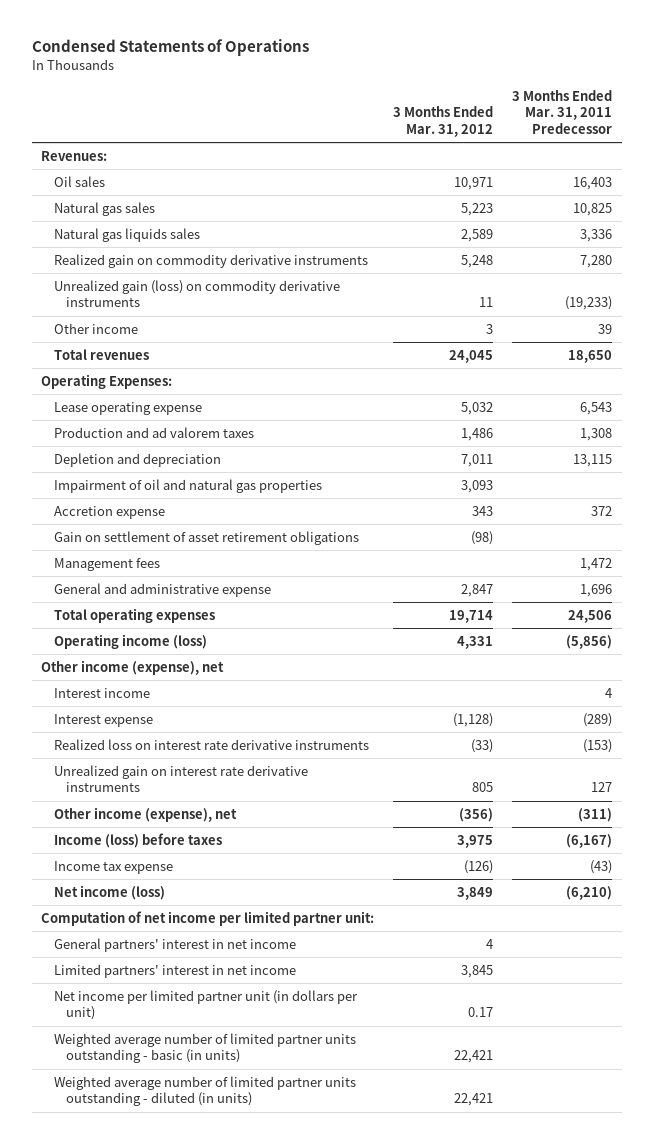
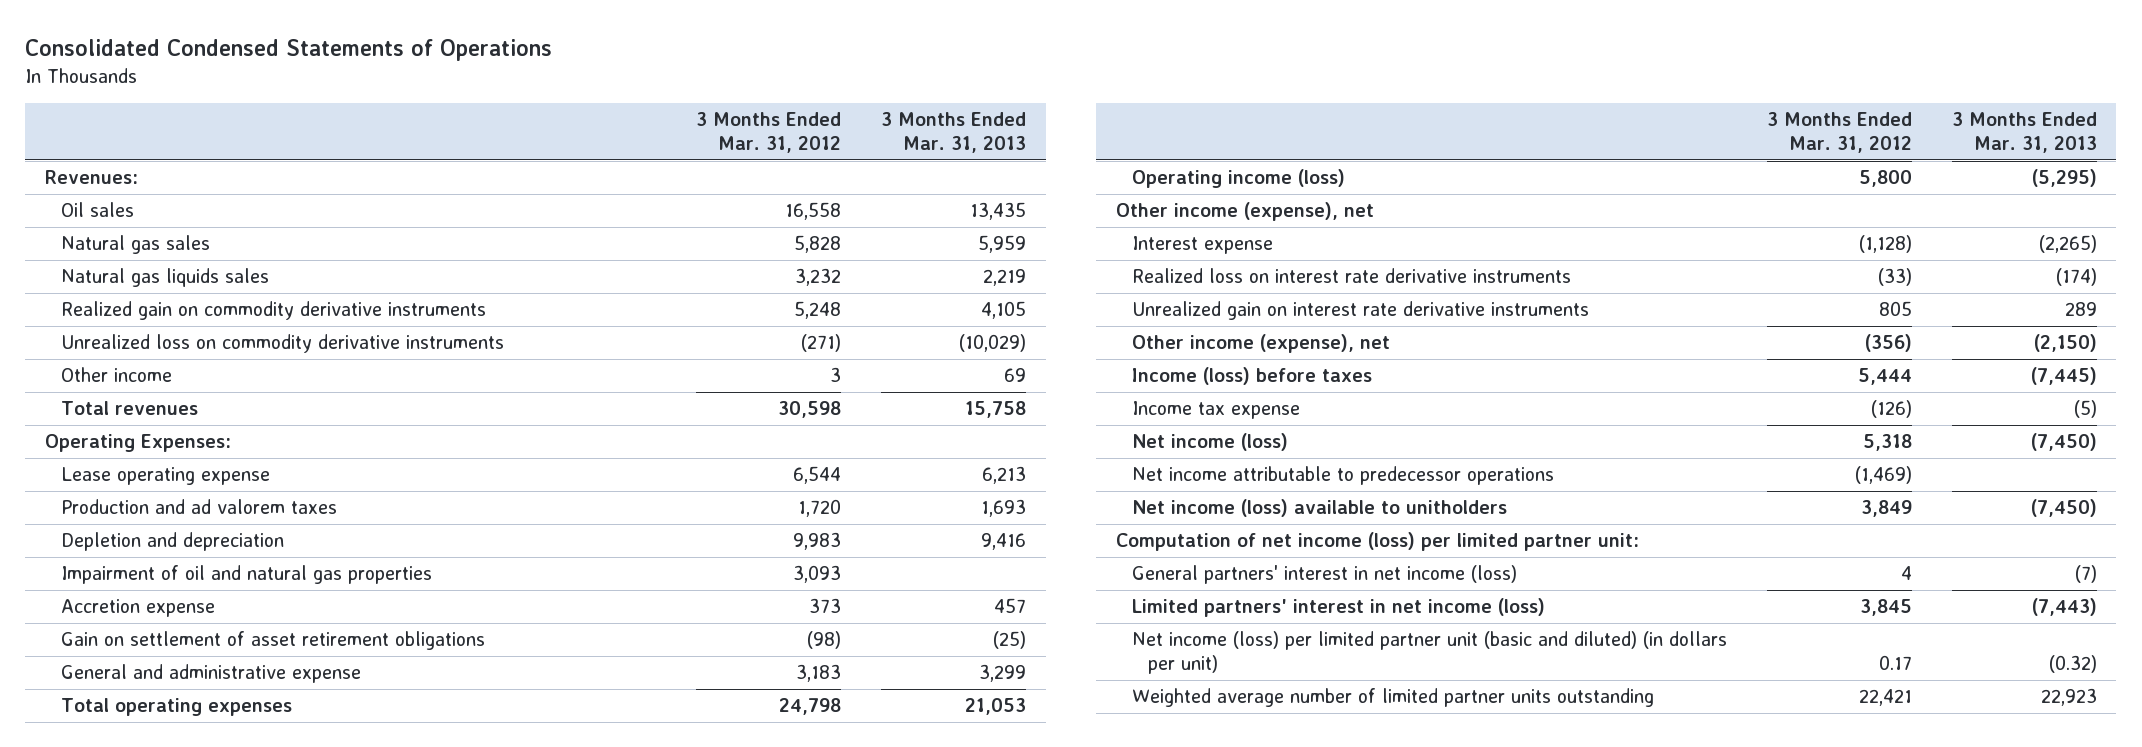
- Condensed Statements of Operations
+ Consolidated Condensed Statements of Operations
- | 3 Months Ended Mar. 31, 2012 | 3 Months Ended Mar. 31, 2011 Predecessor
+ | 3 Months Ended Mar. 31, 2012 | 3 Months Ended Mar. 31, 2013
- Oil sales | 10,971 | 16,403
- Natural gas sales | 5,223 | 10,825
- Natural gas liquids sales | 2,589 | 3,336
+ Oil sales | 16,558 | 13,435
+ Natural gas sales | 5,828 | 5,959
+ Natural gas liquids sales | 3,232 | 2,219
- Unrealized gain (loss) on commodity derivative instruments | 11 | (19,233)
+ Unrealized loss on commodity derivative instruments | (271) | (10,029)
- Total revenues | 24,045 | 18,650
+ Total revenues | 30,598 | 15,758
- Lease operating expense | 5,032 | 6,543
- Production and ad valorem taxes | 1,486 | 1,308
- Depletion and depreciation | 7,011 | 13,115
+ Lease operating expense | 6,544 | 6,213
+ Production and ad valorem taxes | 1,720 | 1,693
+ Depletion and depreciation | 9,983 | 9,416
- Accretion expense | 343 | 372
+ Accretion expense | 373 | 457
- Management fees | | 1,472
- General and administrative expense | 2,847 | 1,696
- Total operating expenses | 19,714 | 24,506
- Operating income (loss) | 4,331 | (5,856)
+ General and administrative expense | 3,183 | 3,299
+ Total operating expenses | 24,798 | 21,053
+ Operating income (loss) | 5,800 | (5,295)
- Interest income | | 4
- Income (loss) before taxes | 3,975 | (6,167)
+ Income (loss) before taxes | 5,444 | (7,445)
- Net income (loss) | 3,849 | (6,210)
- Computation of net income per limited partner unit:
- General partners' interest in net income | 4 |
- Limited partners' interest in net income | 3,845 |
- Net income per limited partner unit (in dollars per unit) | 0.17 |
- Weighted average number of limited partner units outstanding - basic (in units) | 22,421 |
- Weighted average number of limited partner units outstanding - diluted (in units) | 22,421 |
+ Net income (loss) | 5,318 | (7,450)
+ Net income attributable to predecessor operations | (1,469) |
+ Net income (loss) available to unitholders | 3,849 | (7,450)
+ Computation of net income (loss) per limited partner unit:
+ General partners' interest in net income (loss) | 4 | (7)
+ Limited partners' interest in net income (loss) | 3,845 | (7,443)
+ Net income (loss) per limited partner unit (basic and diluted) (in dollars per unit) | 0.17 | (0.32)
+ Weighted average number of limited partner units outstanding | 22,421 | 22,923

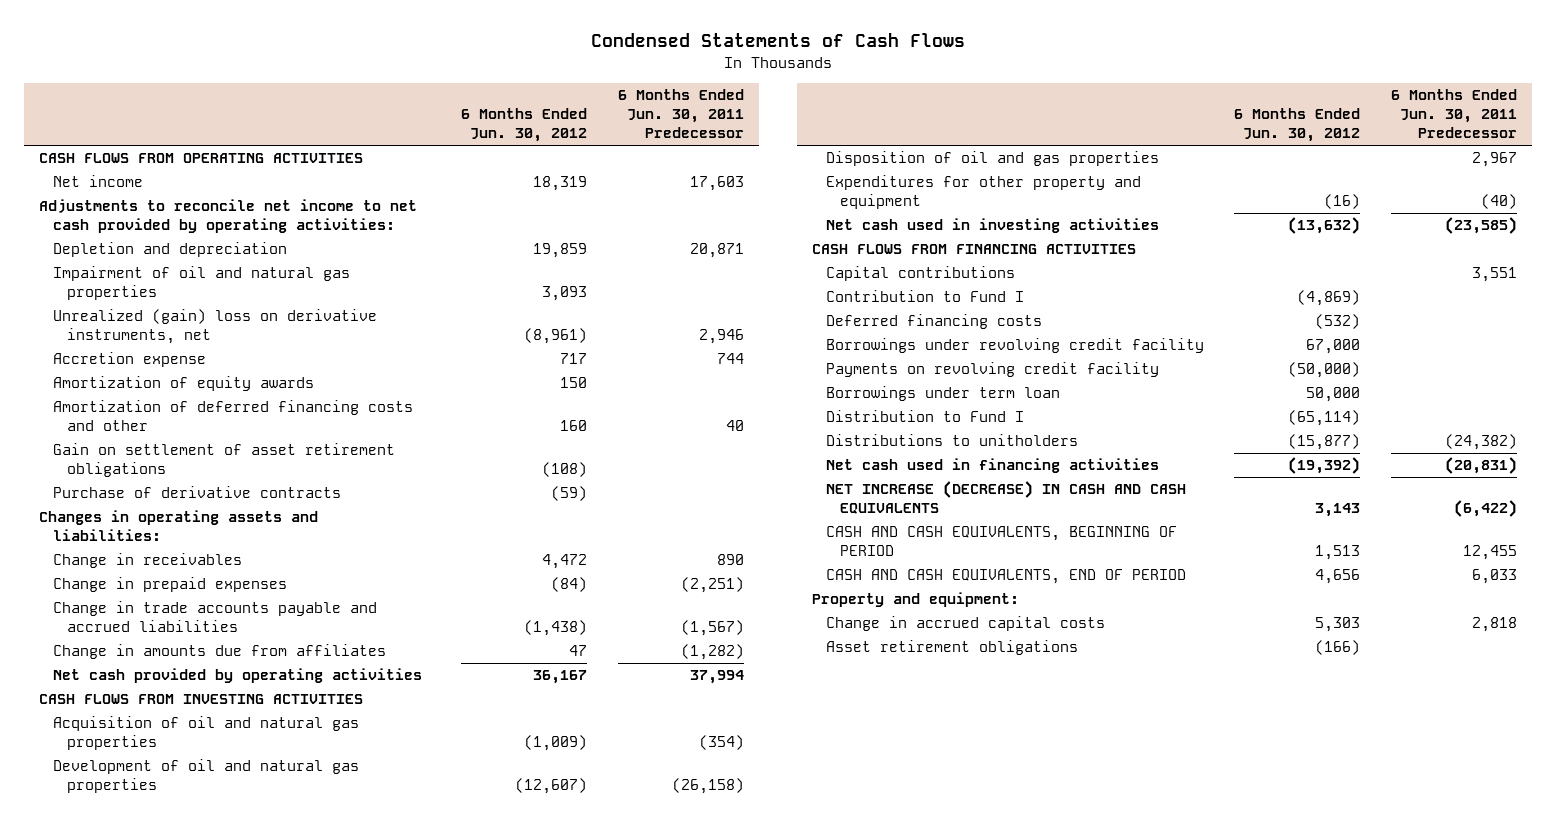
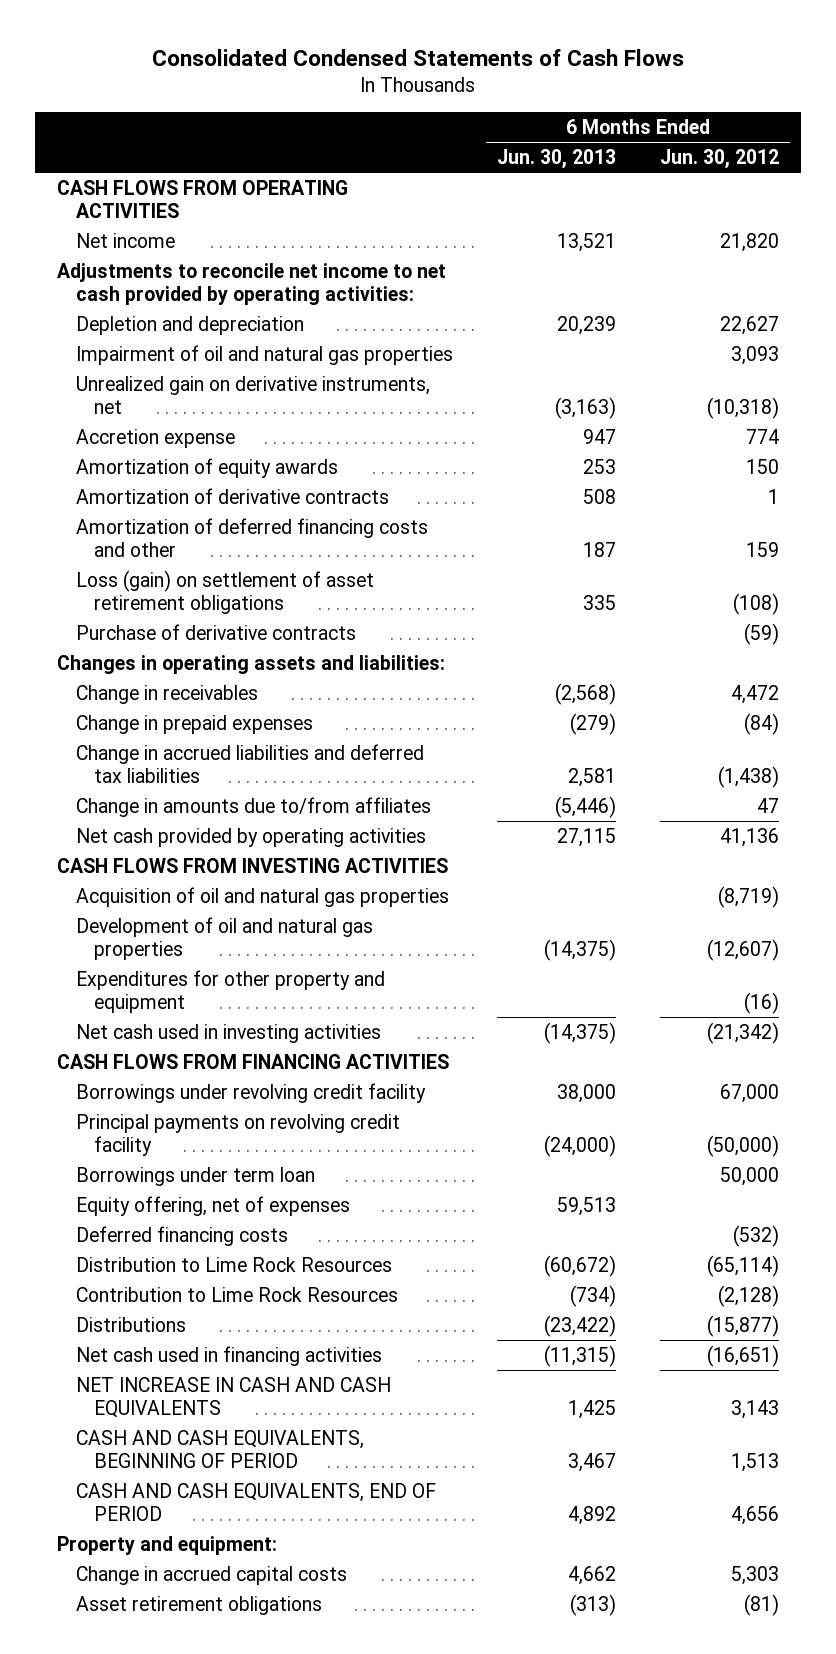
- Condensed Statements of Cash Flows
+ Consolidated Condensed Statements of Cash Flows
- | 6 Months Ended Jun. 30, 2012 | 6 Months Ended Jun. 30, 2011 Predecessor
+ | 6 Months Ended Jun. 30, 2013 | 6 Months Ended Jun. 30, 2012
- Net income | 18,319 | 17,603
+ Net income | 13,521 | 21,820
- Depletion and depreciation | 19,859 | 20,871
+ Depletion and depreciation | 20,239 | 22,627
- Unrealized (gain) loss on derivative instruments, net | (8,961) | 2,946
- Accretion expense | 717 | 744
+ Unrealized gain on derivative instruments, net | (3,163) | (10,318)
+ Accretion expense | 947 | 774
- Amortization of deferred financing costs and other | 160 | 40
- Gain on settlement of asset retirement obligations | (108) |
+ Amortization of derivative contracts | 508 | 1
+ Amortization of deferred financing costs and other | 187 | 159
+ Loss (gain) on settlement of asset retirement obligations | 335 | (108)
- Change in trade accounts payable and accrued liabilities | (1,438) | (1,567)
- Change in amounts due from affiliates | 47 | (1,282)
- Net cash provided by operating activities | 36,167 | 37,994
+ Change in accrued liabilities and deferred tax liabilities | 2,581 | (1,438)
+ Change in amounts due to/from affiliates | (5,446) | 47
+ Net cash provided by operating activities | 27,115 | 41,136
- Acquisition of oil and natural gas properties | (1,009) | (354)
+ Acquisition of oil and natural gas properties | | (8,719)
- Disposition of oil and gas properties | | 2,967
- Net cash used in investing activities | (13,632) | (23,585)
+ Net cash used in investing activities | (14,375) | (21,342)
- Capital contributions | | 3,551
- Contribution to Fund I | (4,869) |
- Payments on revolving credit facility | (50,000) |
+ Principal payments on revolving credit facility | (24,000) | (50,000)
- Distribution to Fund I | (65,114) |
- Distributions to unitholders | (15,877) | (24,382)
- Net cash used in financing activities | (19,392) | (20,831)
- NET INCREASE (DECREASE) IN CASH AND CASH EQUIVALENTS | 3,143 | (6,422)
+ Equity offering, net of expenses | 59,513 |
moved down: Deferred financing costs | | (532)
+ Distribution to Lime Rock Resources | (60,672) | (65,114)
+ Contribution to Lime Rock Resources | (734) | (2,128)
+ Distributions | (23,422) | (15,877)
+ Net cash used in financing activities | (11,315) | (16,651)
+ NET INCREASE IN CASH AND CASH EQUIVALENTS | 1,425 | 3,143
- Asset retirement obligations | (166) |
+ Asset retirement obligations | (313) | (81)

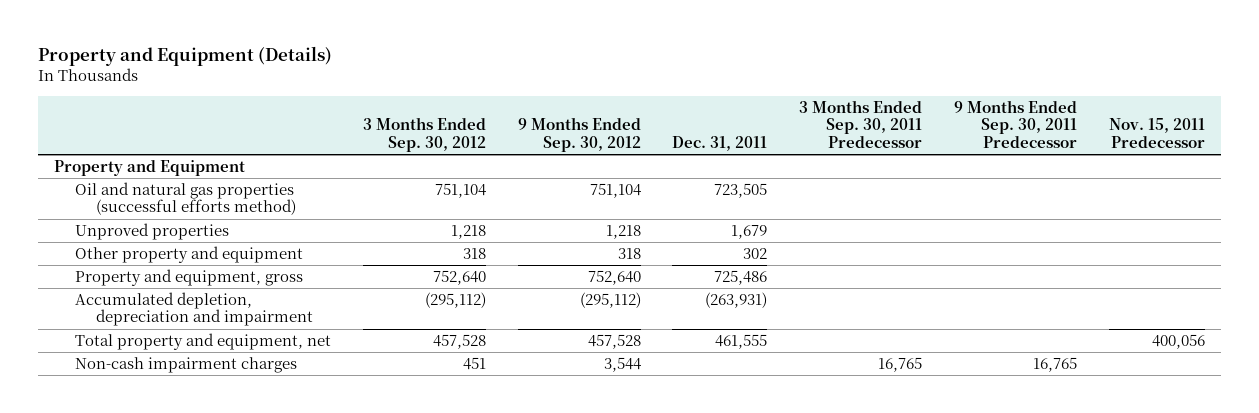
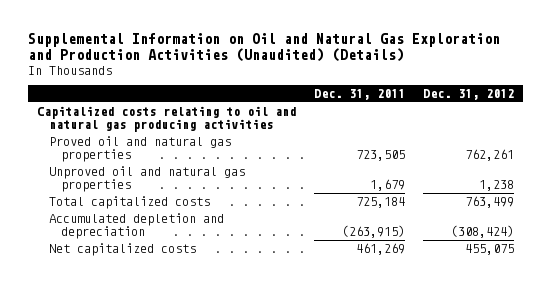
- Property and Equipment (Details)
+ Supplemental Information on Oil and Natural Gas Exploration and Production Activities (Unaudited) (Details)
- | 3 Months Ended Sep. 30, 2012 | 9 Months Ended Sep. 30, 2012 | Dec. 31, 2011 | 3 Months Ended Sep. 30, 2011 Predecessor | 9 Months Ended Sep. 30, 2011 Predecessor | Nov. 15, 2011 Predecessor
+ | Dec. 31, 2011 | Dec. 31, 2012
- Property and Equipment
- Oil and natural gas properties (successful efforts method) | 751,104 | 751,104 | 723,505 | | |
- Unproved properties | 1,218 | 1,218 | 1,679 | | |
- Other property and equipment | 318 | 318 | 302 | | |
- Property and equipment, gross | 752,640 | 752,640 | 725,486 | | |
- Accumulated depletion, depreciation and impairment | (295,112) | (295,112) | (263,931) | | |
- Total property and equipment, net | 457,528 | 457,528 | 461,555 | | | 400,056
- Non-cash impairment charges | 451 | 3,544 | | 16,765 | 16,765 |
+ Capitalized costs relating to oil and natural gas producing activities
+ Proved oil and natural gas properties | 723,505 | 762,261
+ Unproved oil and natural gas properties | 1,679 | 1,238
+ Total capitalized costs | 725,184 | 763,499
+ Accumulated depletion and depreciation | (263,915) | (308,424)
+ Net capitalized costs | 461,269 | 455,075

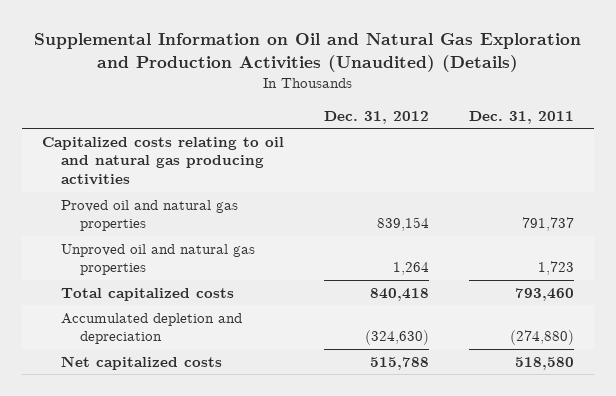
- | Dec. 31, 2011 | Dec. 31, 2012
+ | Dec. 31, 2012 | Dec. 31, 2011
- Proved oil and natural gas properties | 723,505 | 762,261
- Unproved oil and natural gas properties | 1,679 | 1,238
- Total capitalized costs | 725,184 | 763,499
- Accumulated depletion and depreciation | (263,915) | (308,424)
- Net capitalized costs | 461,269 | 455,075
+ Proved oil and natural gas properties | 839,154 | 791,737
+ Unproved oil and natural gas properties | 1,264 | 1,723
+ Total capitalized costs | 840,418 | 793,460
+ Accumulated depletion and depreciation | (324,630) | (274,880)
+ Net capitalized costs | 515,788 | 518,580

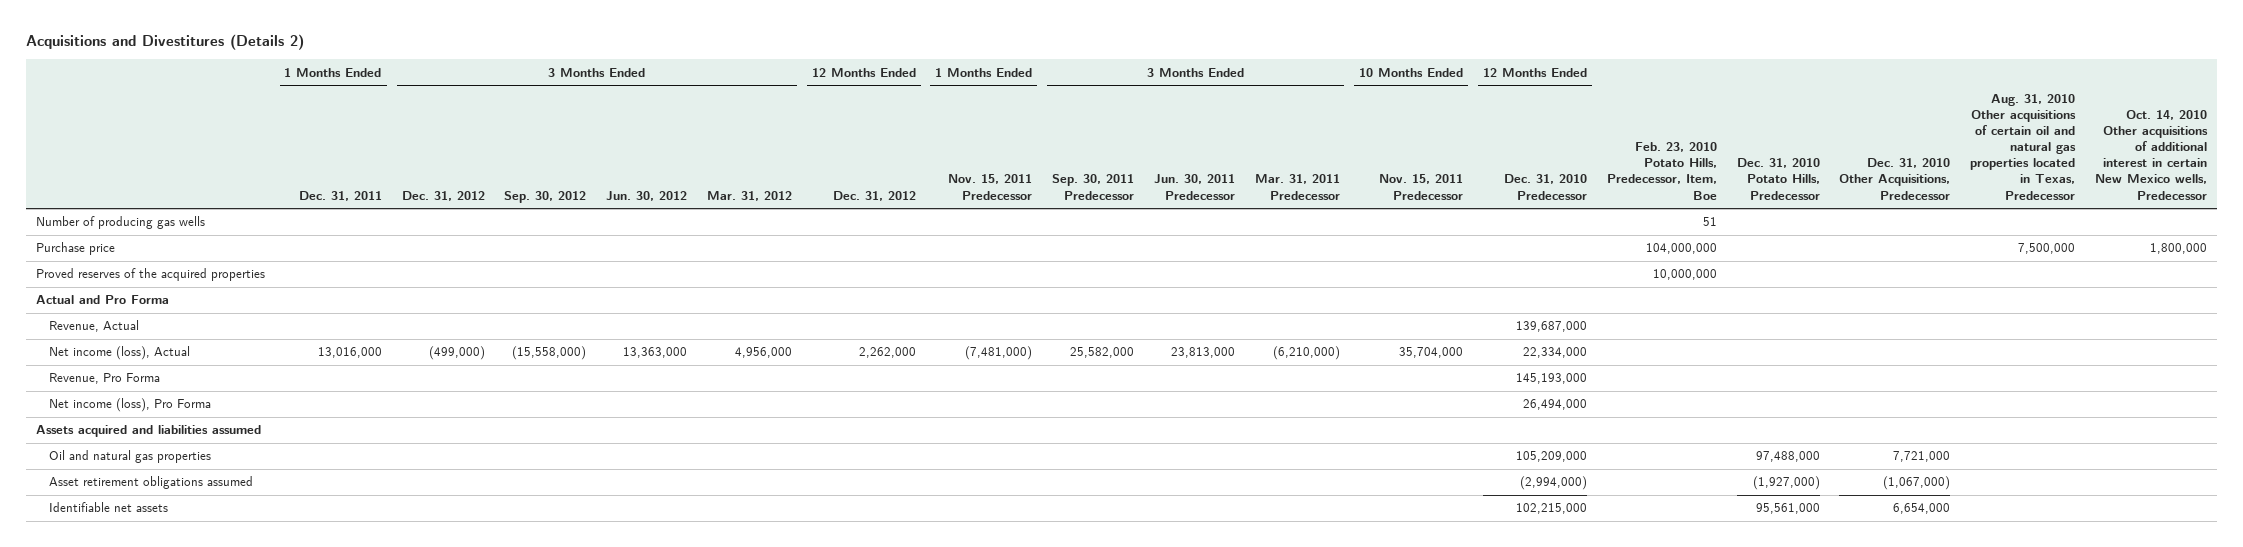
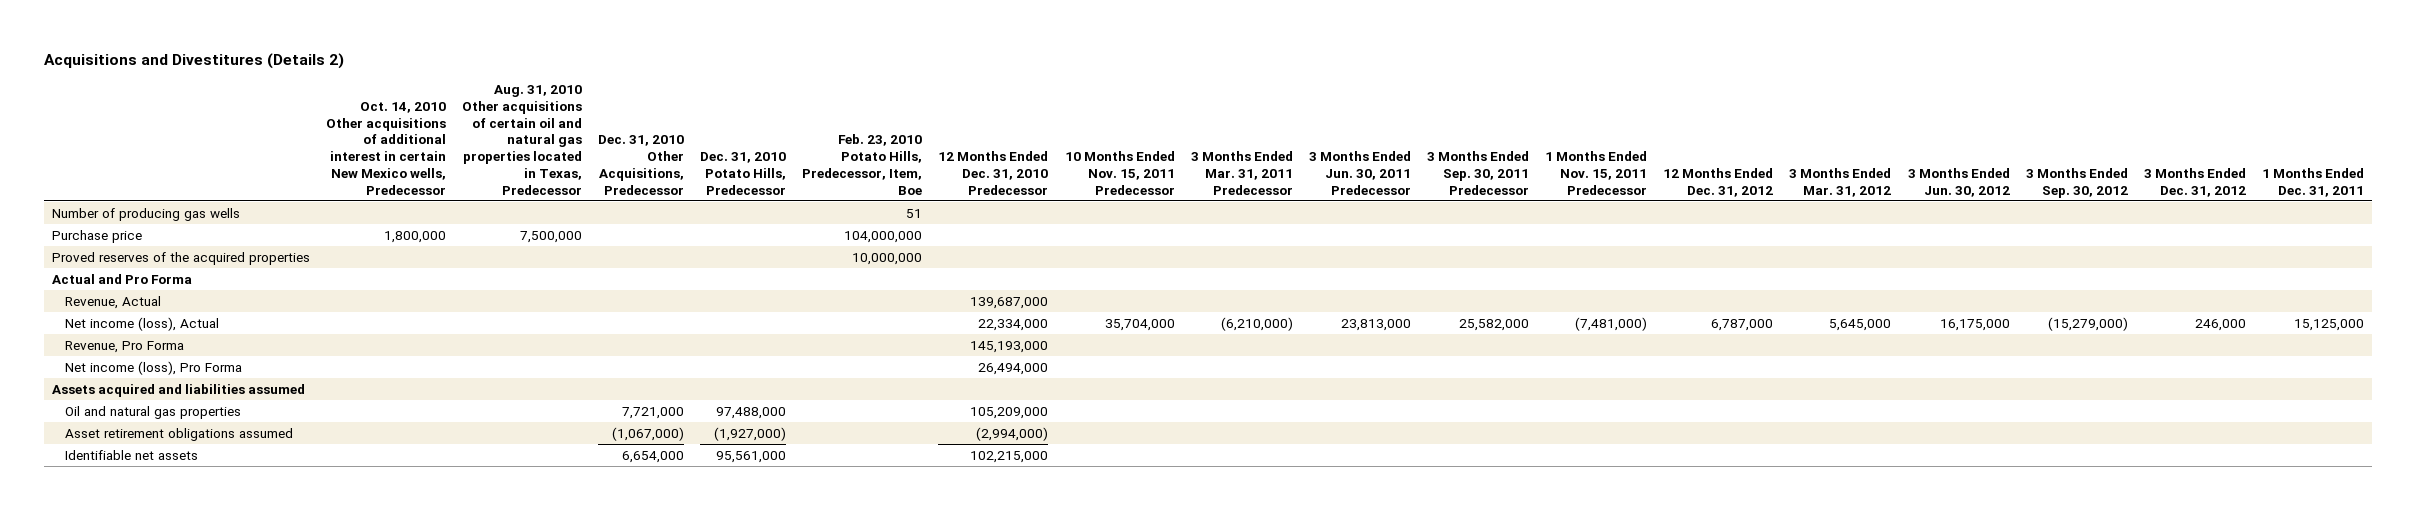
- | 1 Months Ended Dec. 31, 2011 | 3 Months Ended Dec. 31, 2012 | 3 Months Ended Sep. 30, 2012 | 3 Months Ended Jun. 30, 2012 | 3 Months Ended Mar. 31, 2012 | 12 Months Ended Dec. 31, 2012 | 1 Months Ended Nov. 15, 2011 Predecessor | 3 Months Ended Sep. 30, 2011 Predecessor | 3 Months Ended Jun. 30, 2011 Predecessor | 3 Months Ended Mar. 31, 2011 Predecessor | 10 Months Ended Nov. 15, 2011 Predecessor | 12 Months Ended Dec. 31, 2010 Predecessor | Feb. 23, 2010 Potato Hills, Predecessor, Item, Boe | Dec. 31, 2010 Potato Hills, Predecessor | Dec. 31, 2010 Other Acquisitions, Predecessor | Aug. 31, 2010 Other acquisitions of certain oil and natural gas properties located in Texas, Predecessor | Oct. 14, 2010 Other acquisitions of additional interest in certain New Mexico wells, Predecessor
+ | Oct. 14, 2010 Other acquisitions of additional interest in certain New Mexico wells, Predecessor | Aug. 31, 2010 Other acquisitions of certain oil and natural gas properties located in Texas, Predecessor | Dec. 31, 2010 Other Acquisitions, Predecessor | Dec. 31, 2010 Potato Hills, Predecessor | Feb. 23, 2010 Potato Hills, Predecessor, Item, Boe | 12 Months Ended Dec. 31, 2010 Predecessor | 10 Months Ended Nov. 15, 2011 Predecessor | 3 Months Ended Mar. 31, 2011 Predecessor | 3 Months Ended Jun. 30, 2011 Predecessor | 3 Months Ended Sep. 30, 2011 Predecessor | 1 Months Ended Nov. 15, 2011 Predecessor | 12 Months Ended Dec. 31, 2012 | 3 Months Ended Mar. 31, 2012 | 3 Months Ended Jun. 30, 2012 | 3 Months Ended Sep. 30, 2012 | 3 Months Ended Dec. 31, 2012 | 1 Months Ended Dec. 31, 2011
- Net income (loss), Actual | 13,016,000 | (499,000) | (15,558,000) | 13,363,000 | 4,956,000 | 2,262,000 | (7,481,000) | 25,582,000 | 23,813,000 | (6,210,000) | 35,704,000 | 22,334,000 | | | | |
+ Net income (loss), Actual | | | | | | 22,334,000 | 35,704,000 | (6,210,000) | 23,813,000 | 25,582,000 | (7,481,000) | 6,787,000 | 5,645,000 | 16,175,000 | (15,279,000) | 246,000 | 15,125,000

